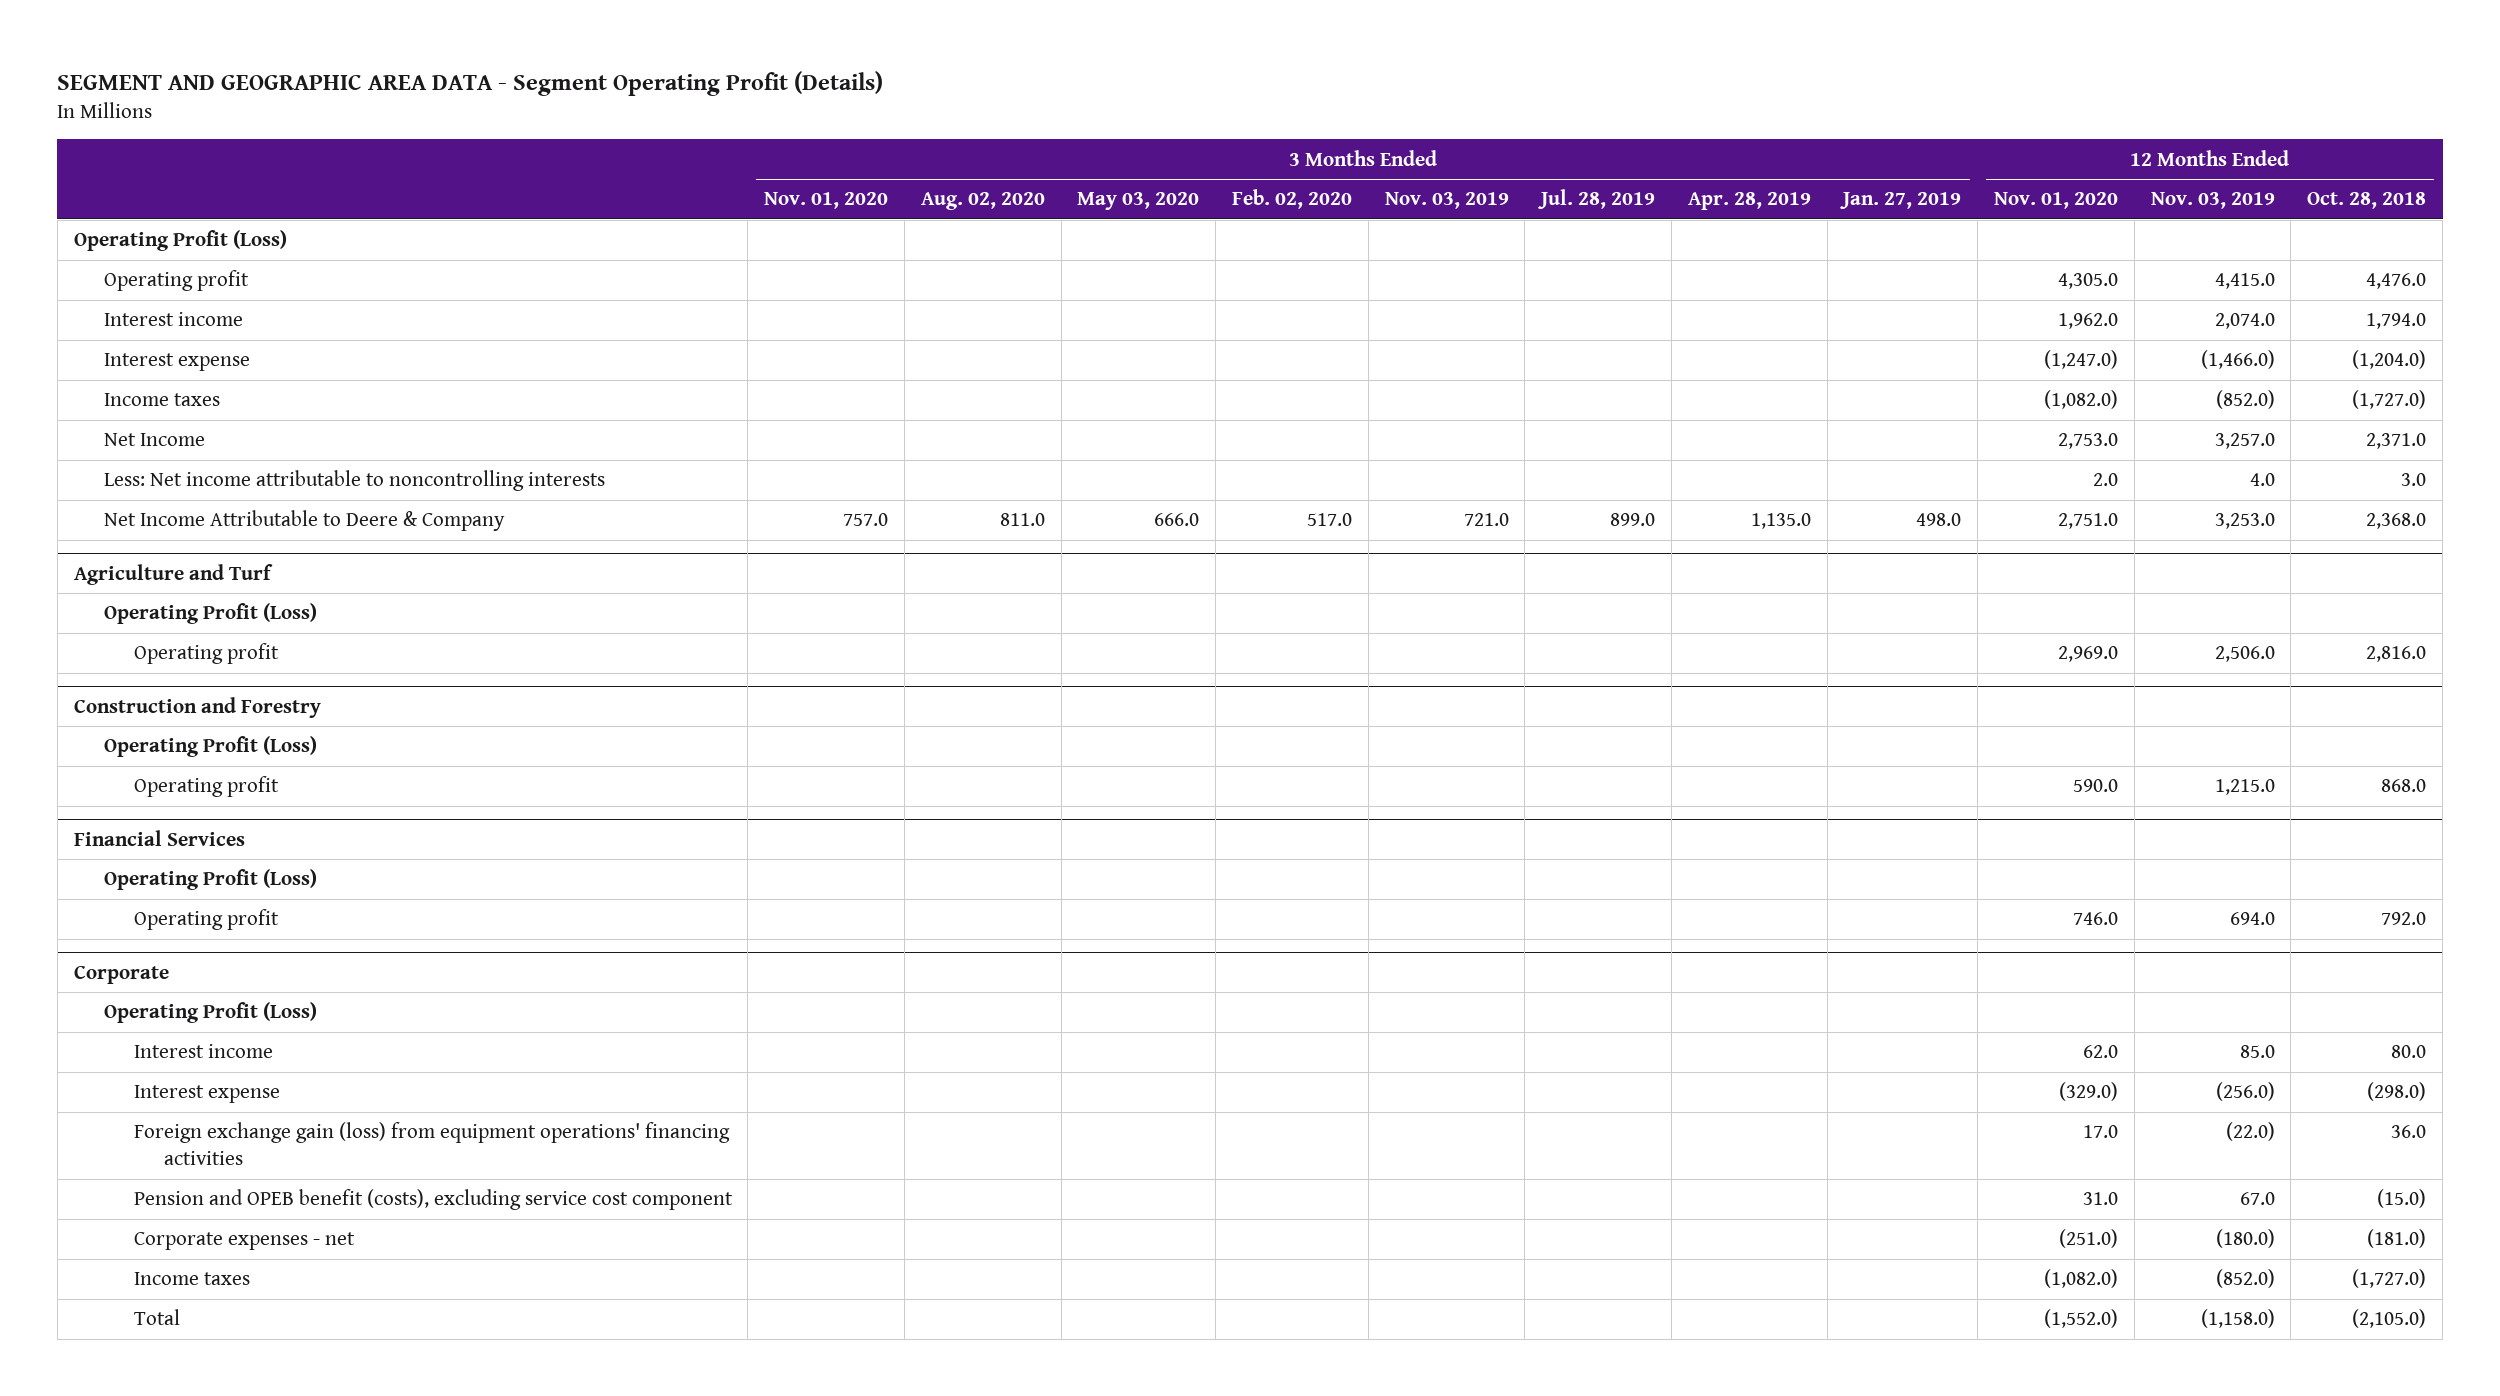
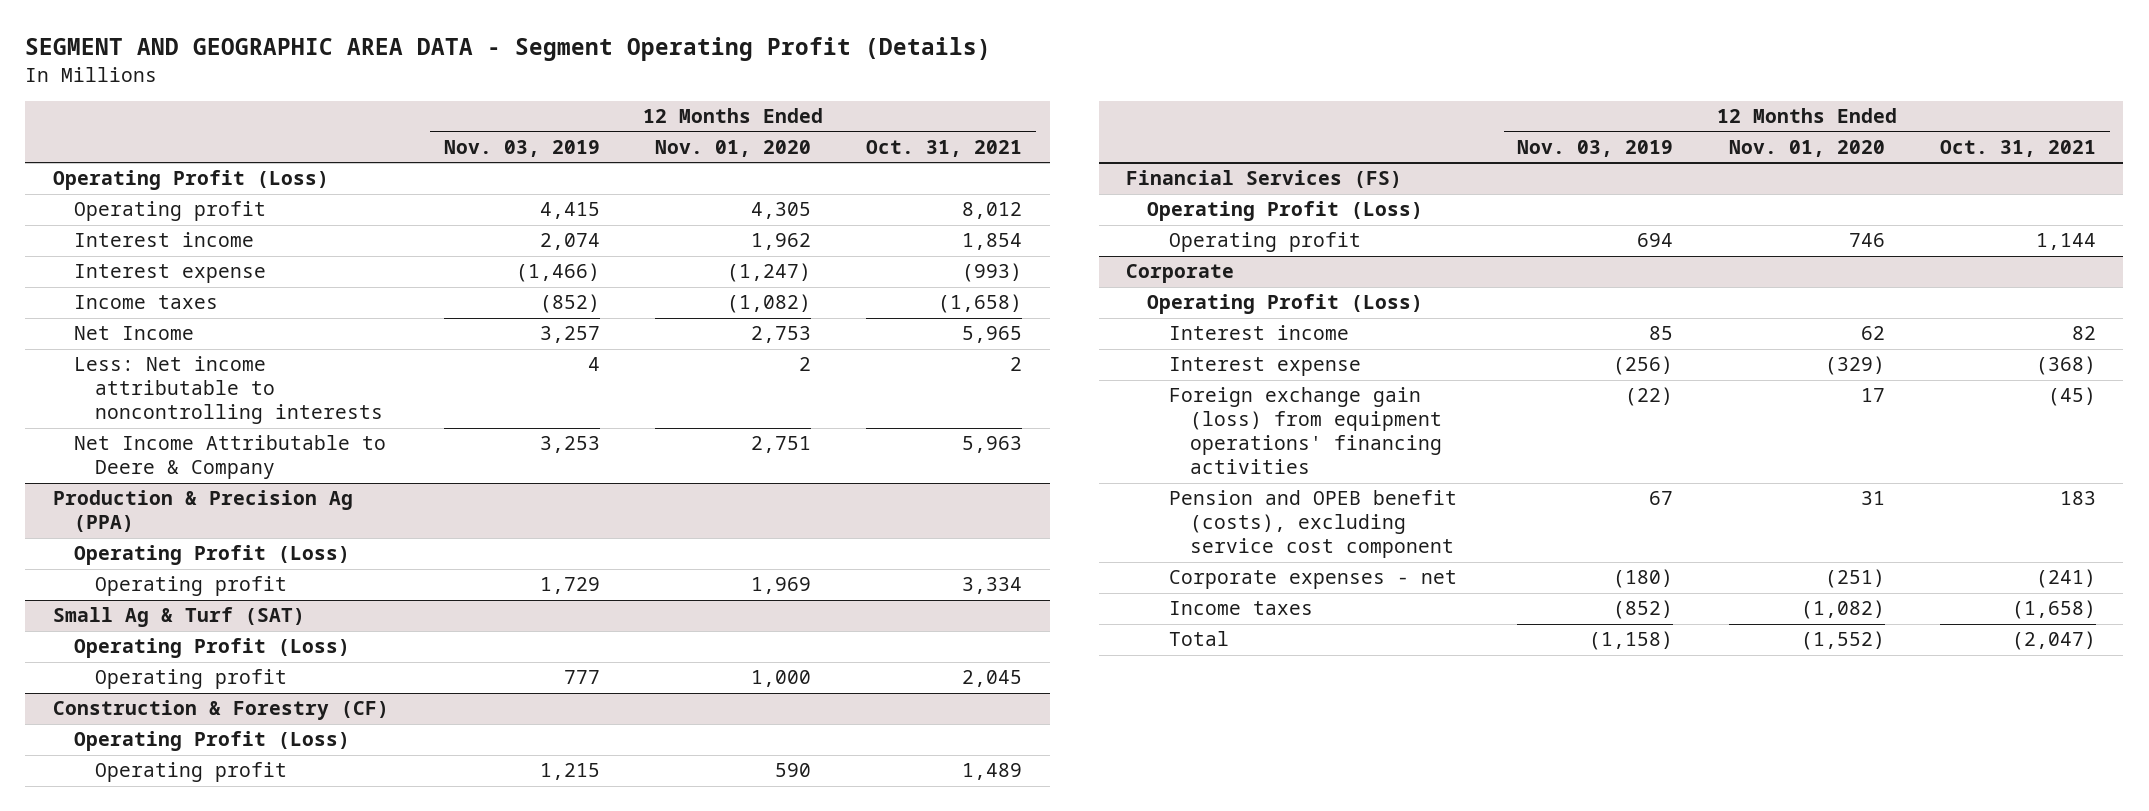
- | 3 Months Ended Nov. 01, 2020 | 3 Months Ended Aug. 02, 2020 | 3 Months Ended May 03, 2020 | 3 Months Ended Feb. 02, 2020 | 3 Months Ended Nov. 03, 2019 | 3 Months Ended Jul. 28, 2019 | 3 Months Ended Apr. 28, 2019 | 3 Months Ended Jan. 27, 2019 | 12 Months Ended Nov. 01, 2020 | 12 Months Ended Nov. 03, 2019 | 12 Months Ended Oct. 28, 2018
+ | 12 Months Ended Nov. 03, 2019 | 12 Months Ended Nov. 01, 2020 | 12 Months Ended Oct. 31, 2021
- Operating profit | | | | | | | | | 4,305.0 | 4,415.0 | 4,476.0
- Interest income | | | | | | | | | 1,962.0 | 2,074.0 | 1,794.0
- Interest expense | | | | | | | | | (1,247.0) | (1,466.0) | (1,204.0)
- Income taxes | | | | | | | | | (1,082.0) | (852.0) | (1,727.0)
- Net Income | | | | | | | | | 2,753.0 | 3,257.0 | 2,371.0
- Less: Net income attributable to noncontrolling interests | | | | | | | | | 2.0 | 4.0 | 3.0
- Net Income Attributable to Deere & Company | 757.0 | 811.0 | 666.0 | 517.0 | 721.0 | 899.0 | 1,135.0 | 498.0 | 2,751.0 | 3,253.0 | 2,368.0
- Agriculture and Turf
+ Operating profit | 4,415 | 4,305 | 8,012
+ Interest income | 2,074 | 1,962 | 1,854
+ Interest expense | (1,466) | (1,247) | (993)
+ Income taxes | (852) | (1,082) | (1,658)
+ Net Income | 3,257 | 2,753 | 5,965
+ Less: Net income attributable to noncontrolling interests | 4 | 2 | 2
+ Net Income Attributable to Deere & Company | 3,253 | 2,751 | 5,963
+ Production & Precision Ag (PPA)
- Operating profit | | | | | | | | | 2,969.0 | 2,506.0 | 2,816.0
- Construction and Forestry
+ Operating profit | 1,729 | 1,969 | 3,334
+ Small Ag & Turf (SAT)
- Operating profit | | | | | | | | | 590.0 | 1,215.0 | 868.0
- Financial Services
+ Operating profit | 777 | 1,000 | 2,045
+ Construction & Forestry (CF)
- Operating profit | | | | | | | | | 746.0 | 694.0 | 792.0
+ Operating profit | 1,215 | 590 | 1,489
+ Financial Services (FS)
+ Operating Profit (Loss)
+ Operating profit | 694 | 746 | 1,144
@ Corporate
- Interest income | | | | | | | | | 62.0 | 85.0 | 80.0
- Interest expense | | | | | | | | | (329.0) | (256.0) | (298.0)
- Foreign exchange gain (loss) from equipment operations' financing activities | | | | | | | | | 17.0 | (22.0) | 36.0
- Pension and OPEB benefit (costs), excluding service cost component | | | | | | | | | 31.0 | 67.0 | (15.0)
- Corporate expenses - net | | | | | | | | | (251.0) | (180.0) | (181.0)
- Income taxes | | | | | | | | | (1,082.0) | (852.0) | (1,727.0)
- Total | | | | | | | | | (1,552.0) | (1,158.0) | (2,105.0)
+ Interest income | 85 | 62 | 82
+ Interest expense | (256) | (329) | (368)
+ Foreign exchange gain (loss) from equipment operations' financing activities | (22) | 17 | (45)
+ Pension and OPEB benefit (costs), excluding service cost component | 67 | 31 | 183
+ Corporate expenses - net | (180) | (251) | (241)
+ Income taxes | (852) | (1,082) | (1,658)
+ Total | (1,158) | (1,552) | (2,047)

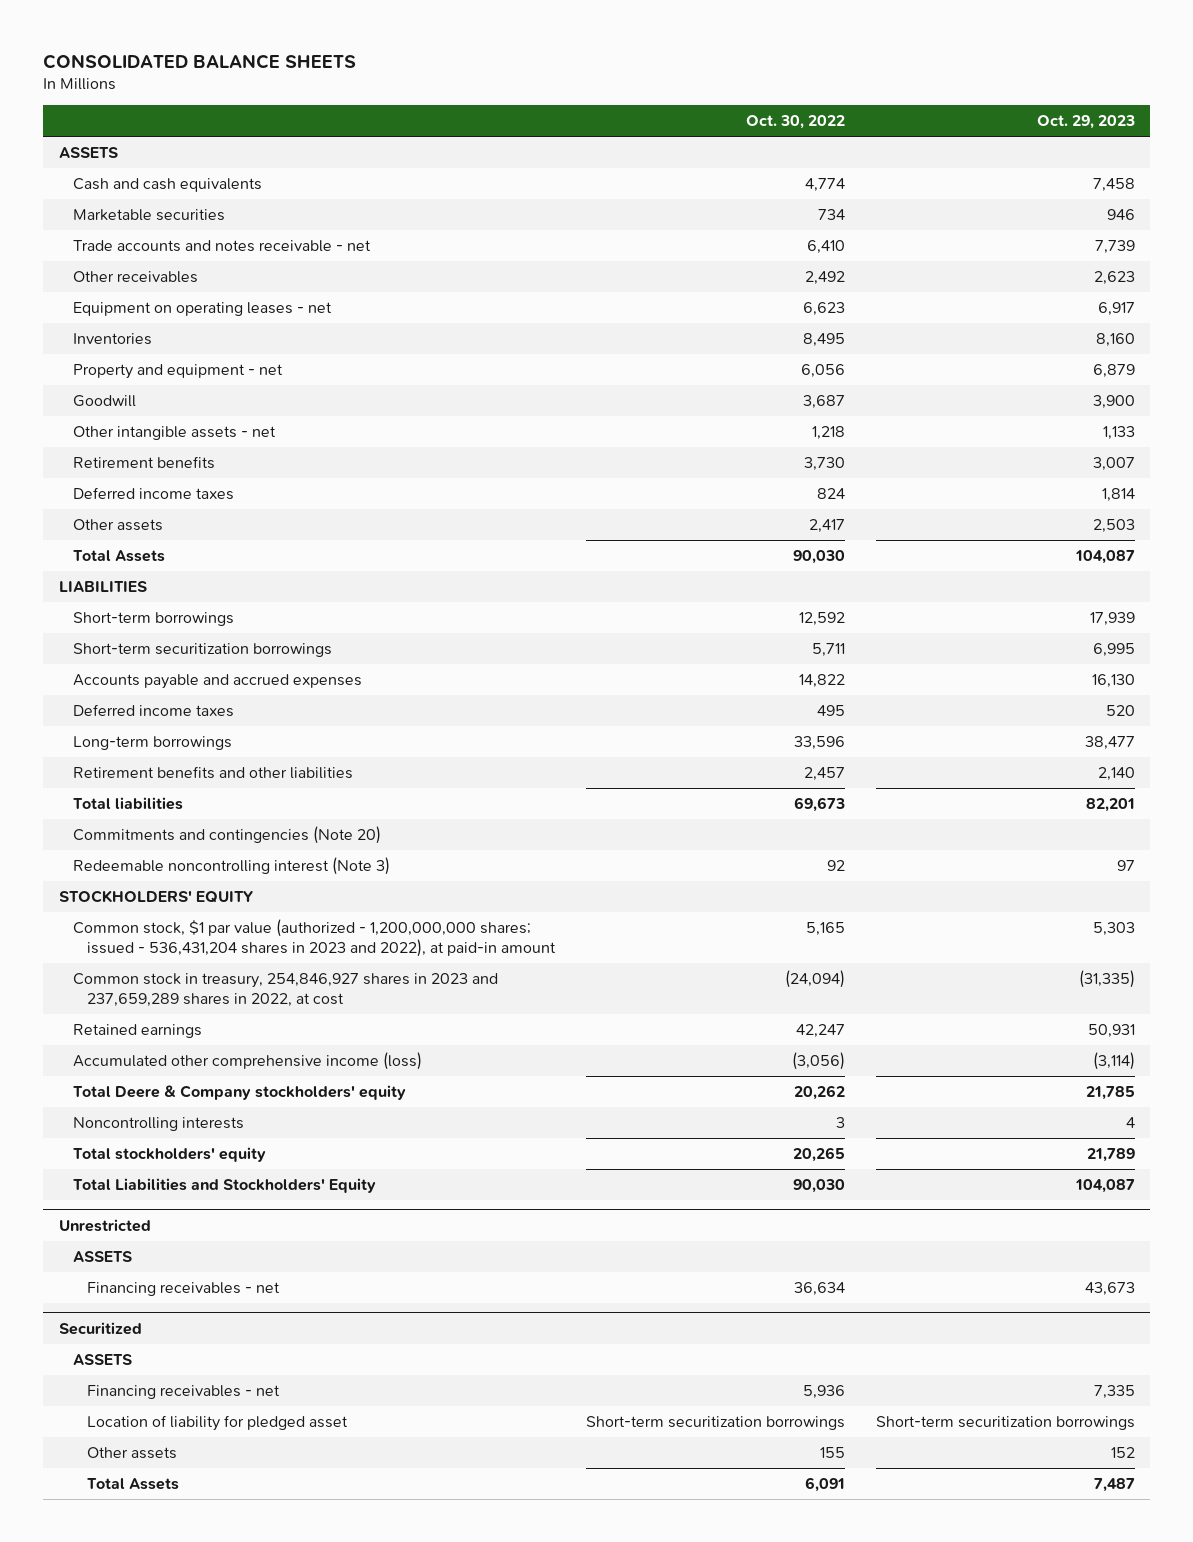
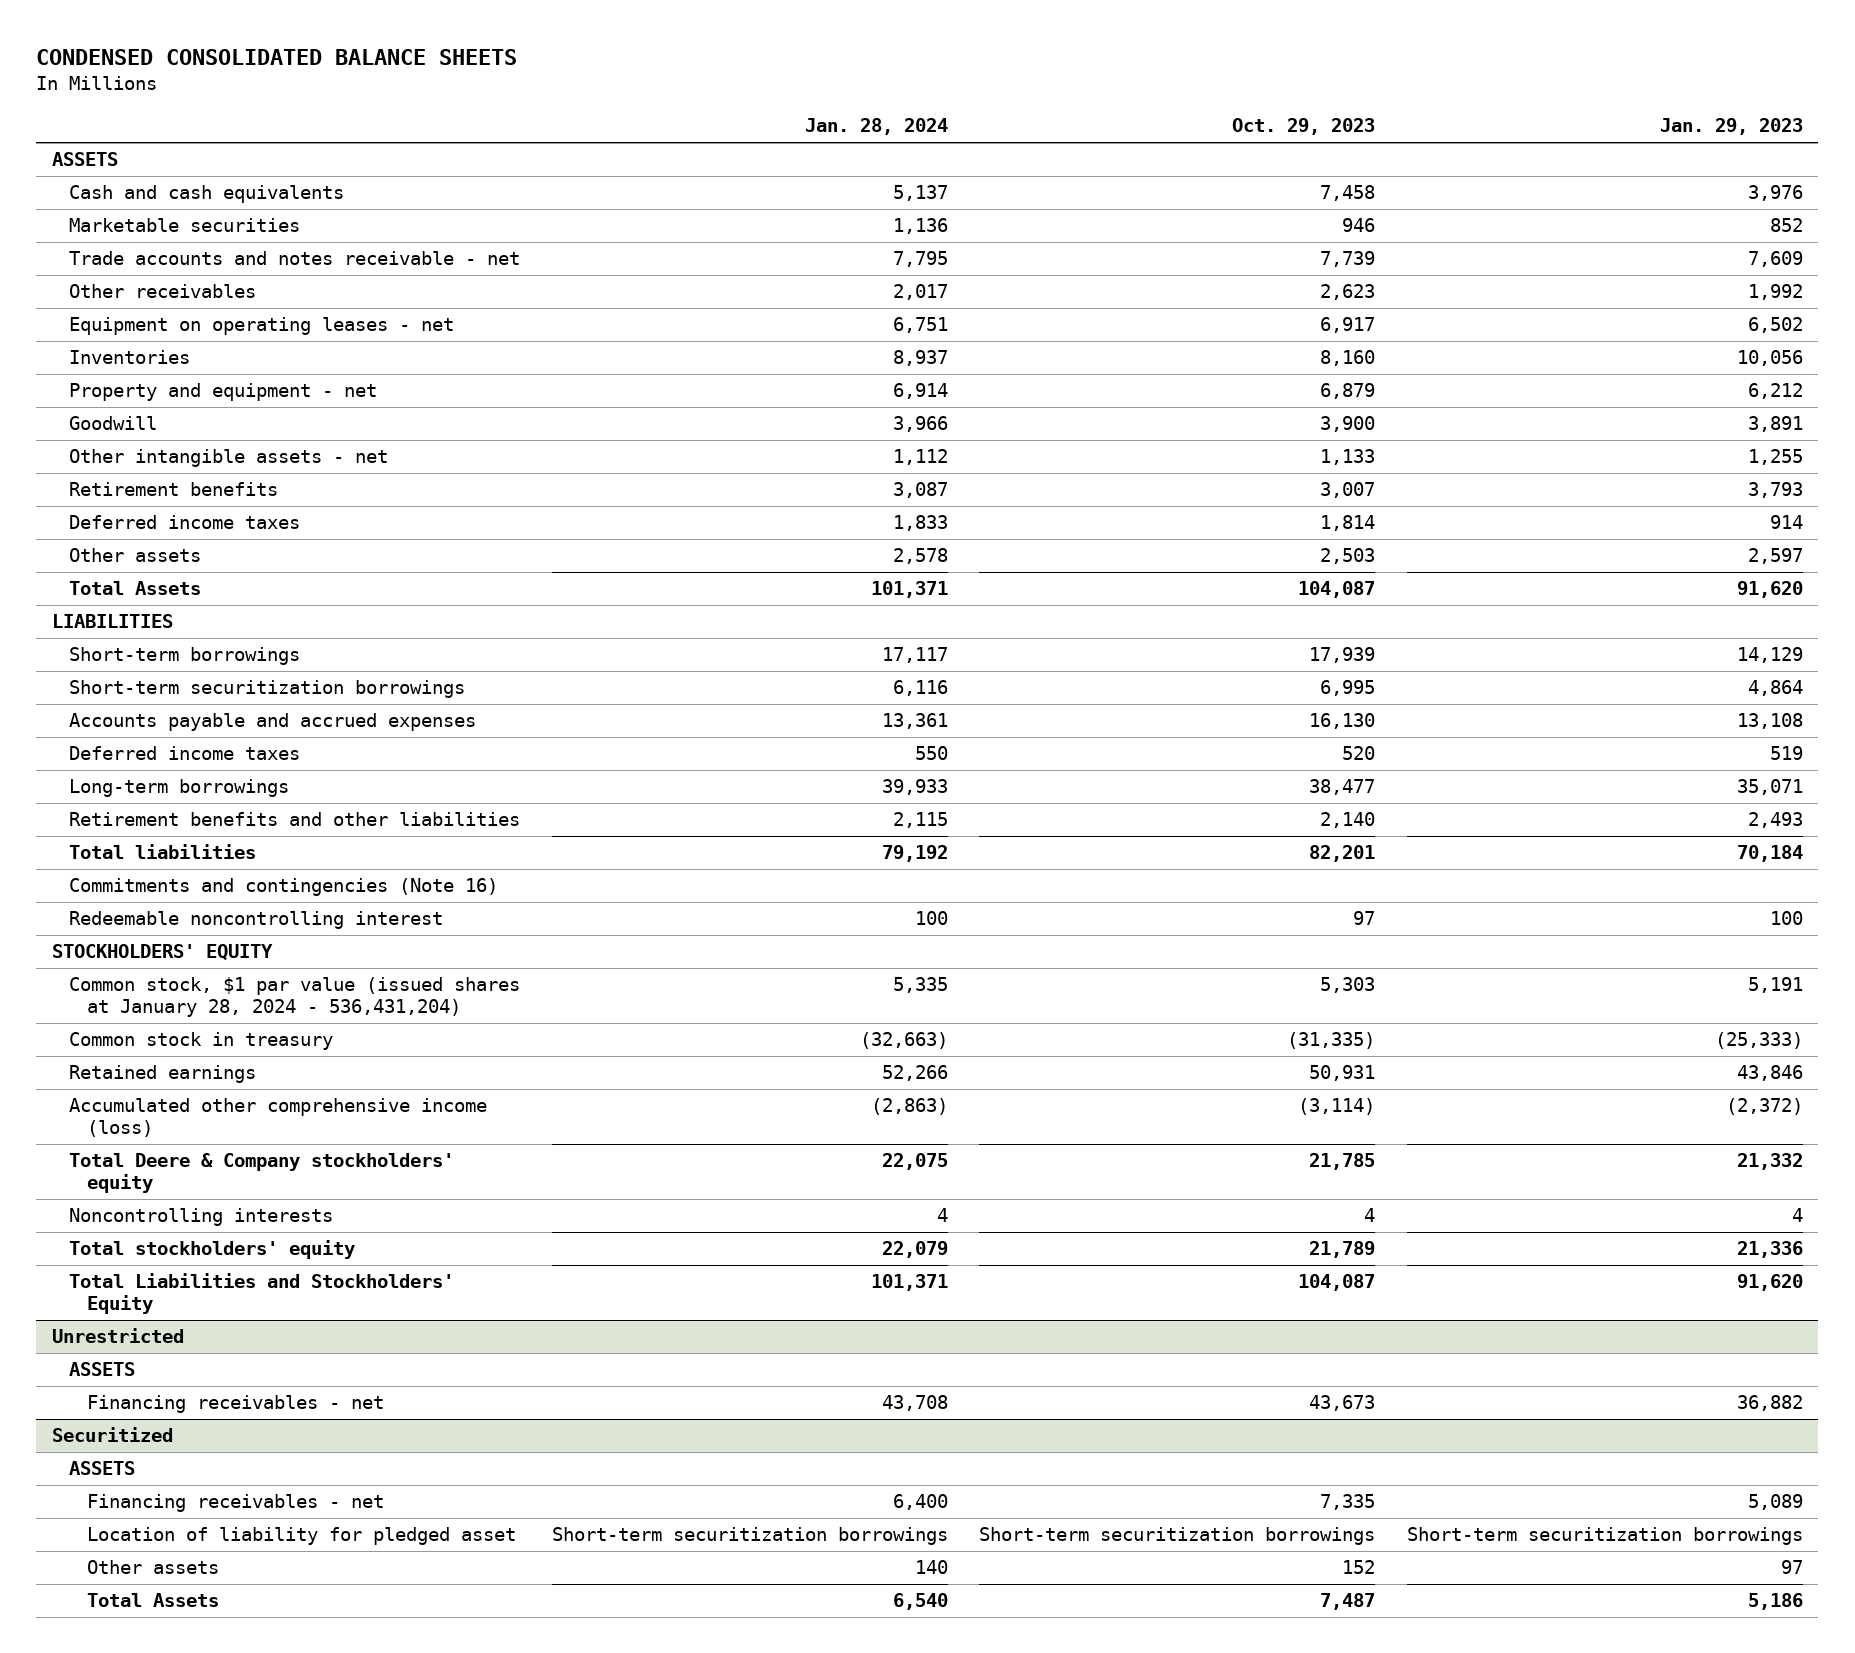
- CONSOLIDATED BALANCE SHEETS
+ CONDENSED CONSOLIDATED BALANCE SHEETS
- | Oct. 30, 2022 | Oct. 29, 2023
+ | Jan. 28, 2024 | Oct. 29, 2023 | Jan. 29, 2023
- Commitments and contingencies (Note 20)
- Redeemable noncontrolling interest (Note 3) | 92 | 97
+ Commitments and contingencies (Note 16)
+ Redeemable noncontrolling interest | 100 | 97 | 100
- Common stock, $1 par value (authorized - 1,200,000,000 shares; issued - 536,431,204 shares in 2023 and 2022), at paid-in amount | 5,165 | 5,303
- Common stock in treasury, 254,846,927 shares in 2023 and 237,659,289 shares in 2022, at cost | (24,094) | (31,335)
+ Common stock, $1 par value (issued shares at January 28, 2024 - 536,431,204) | 5,335 | 5,303 | 5,191
+ Common stock in treasury | (32,663) | (31,335) | (25,333)

